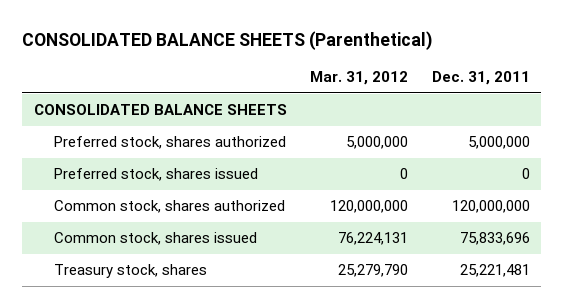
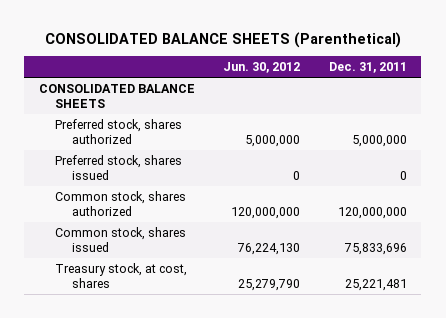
- | Mar. 31, 2012 | Dec. 31, 2011
+ | Jun. 30, 2012 | Dec. 31, 2011
- Treasury stock, shares | 25,279,790 | 25,221,481
+ Treasury stock, at cost, shares | 25,279,790 | 25,221,481

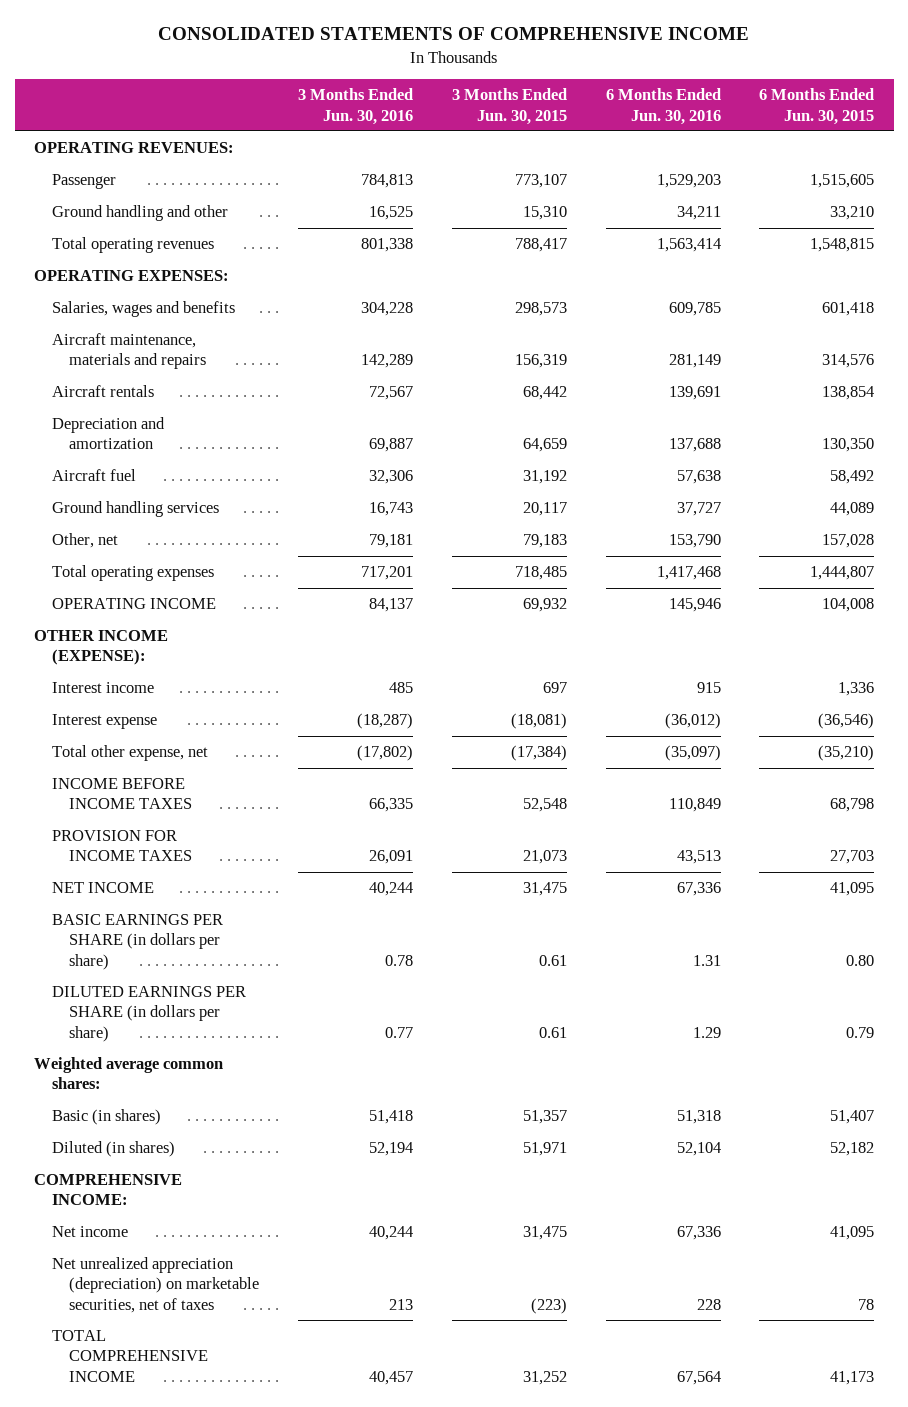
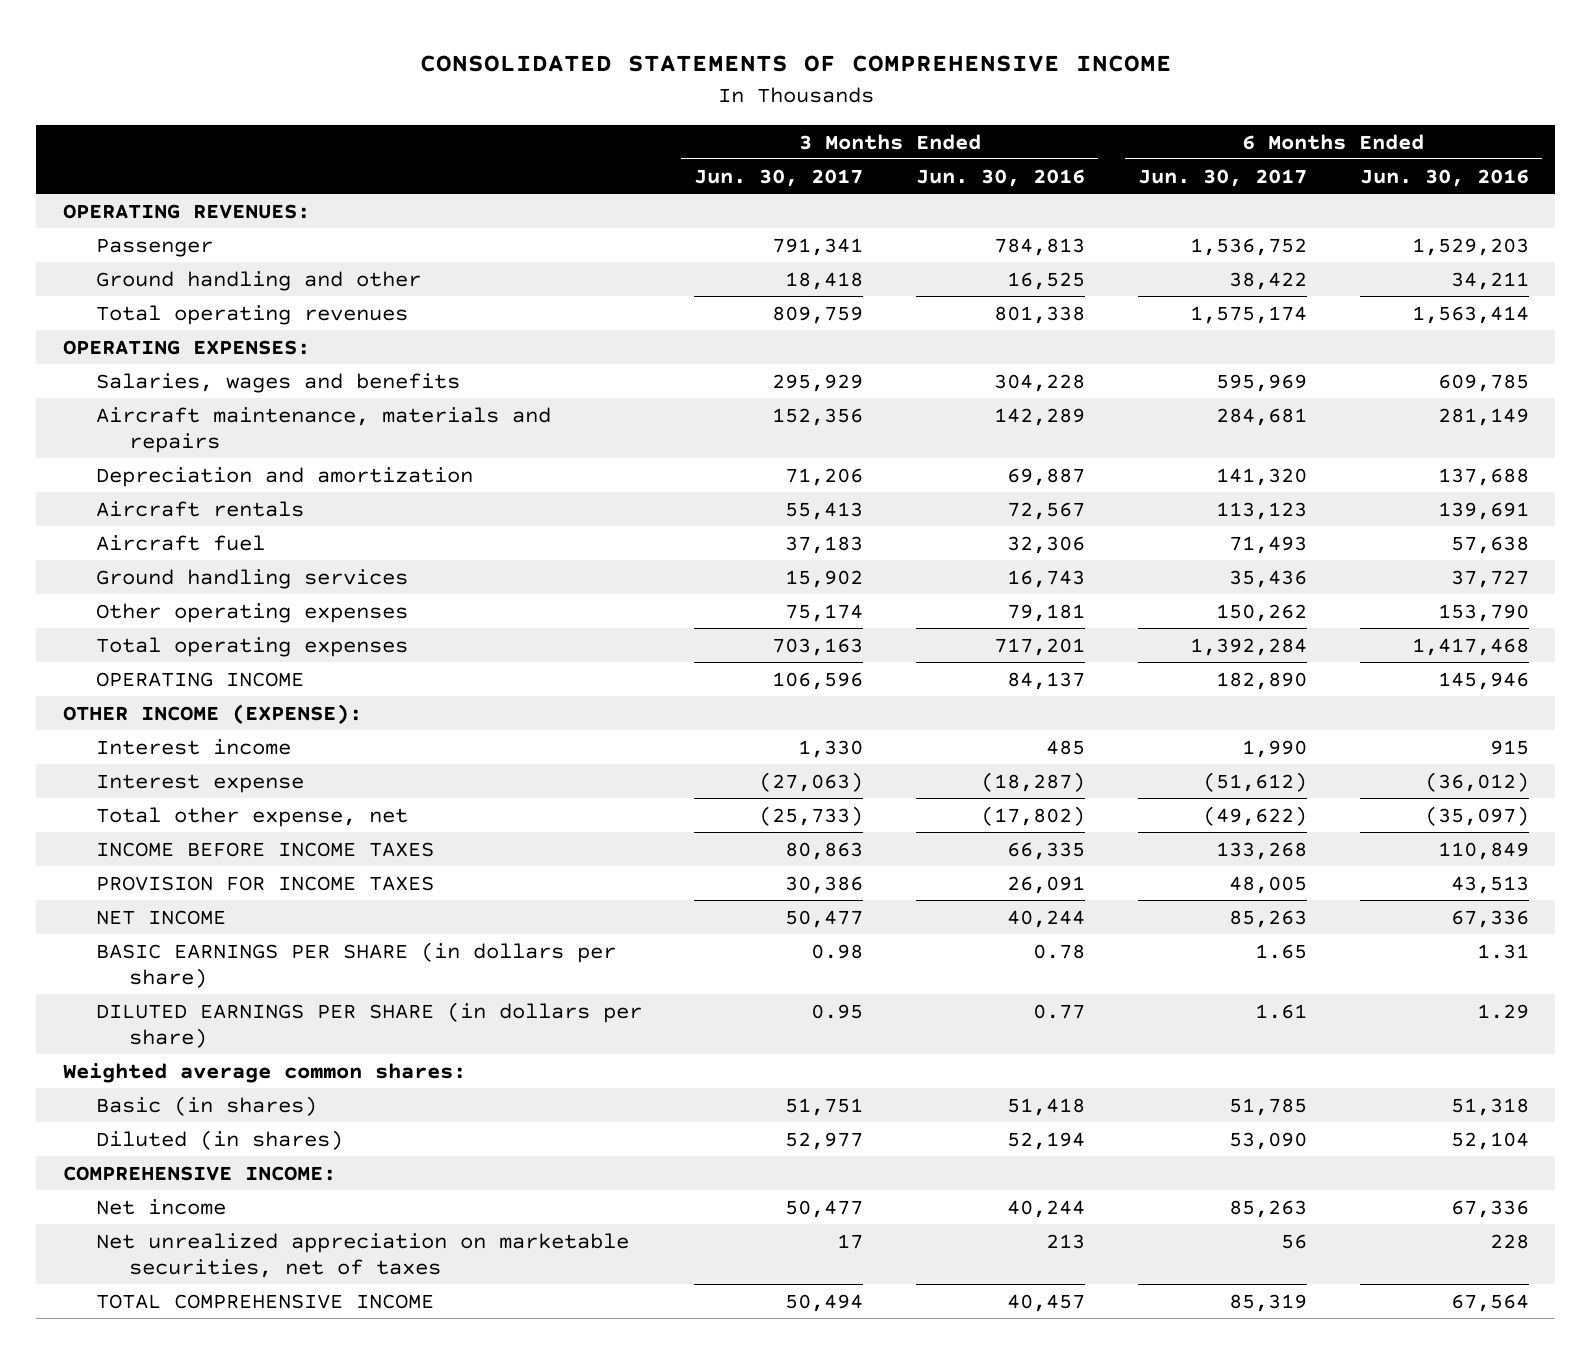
- | 3 Months Ended Jun. 30, 2016 | 3 Months Ended Jun. 30, 2015 | 6 Months Ended Jun. 30, 2016 | 6 Months Ended Jun. 30, 2015
+ | 3 Months Ended Jun. 30, 2017 | 3 Months Ended Jun. 30, 2016 | 6 Months Ended Jun. 30, 2017 | 6 Months Ended Jun. 30, 2016
moved down: Aircraft rentals | 55,413 | 72,567 | 113,123 | 139,691
- Other, net | 79,181 | 79,183 | 153,790 | 157,028
+ Other operating expenses | 75,174 | 79,181 | 150,262 | 153,790
- Net unrealized appreciation (depreciation) on marketable securities, net of taxes | 213 | (223) | 228 | 78
+ Net unrealized appreciation on marketable securities, net of taxes | 17 | 213 | 56 | 228

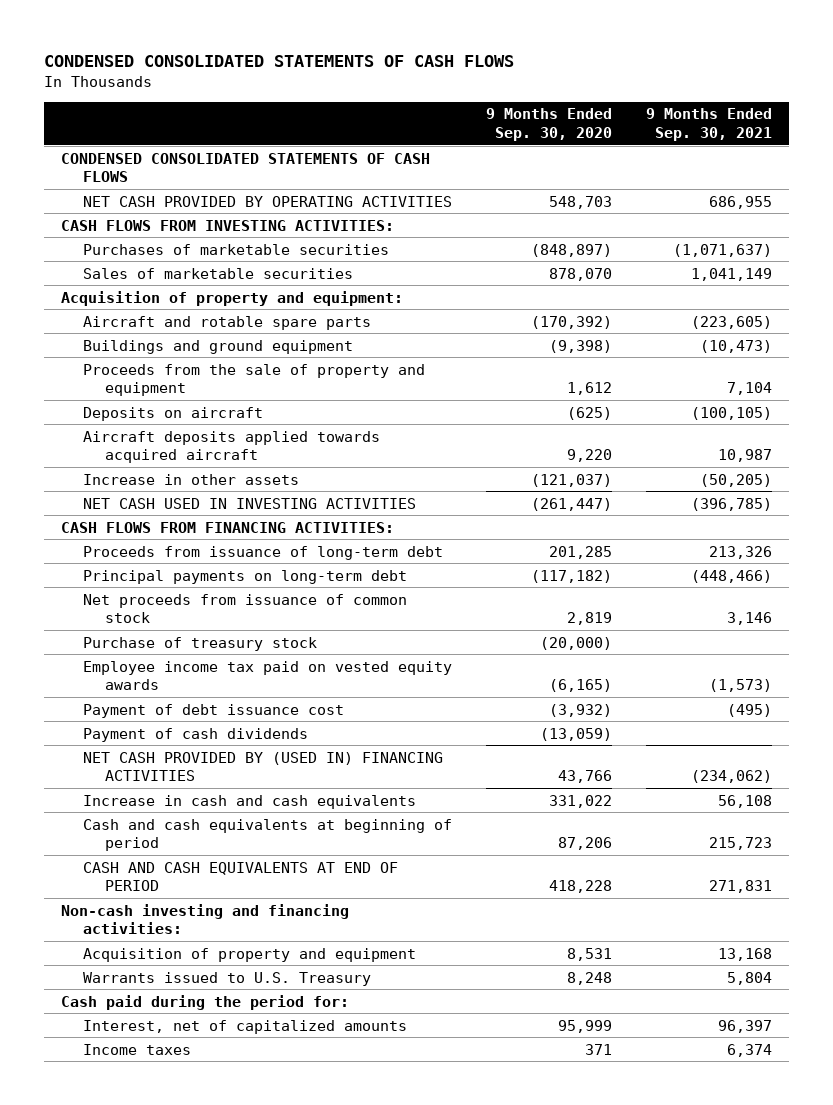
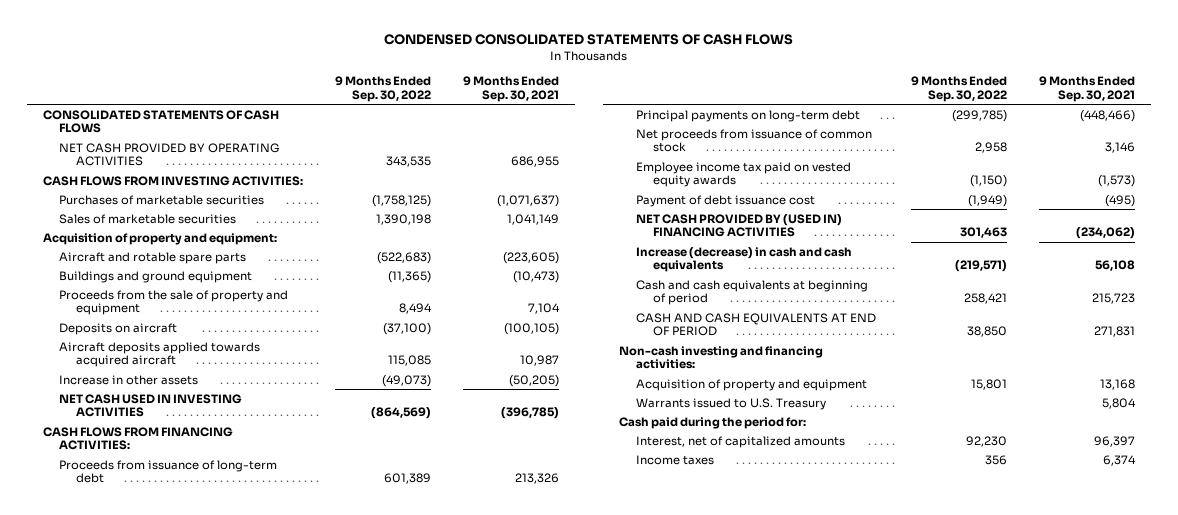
- | 9 Months Ended Sep. 30, 2020 | 9 Months Ended Sep. 30, 2021
+ | 9 Months Ended Sep. 30, 2022 | 9 Months Ended Sep. 30, 2021
- CONDENSED CONSOLIDATED STATEMENTS OF CASH FLOWS
+ CONSOLIDATED STATEMENTS OF CASH FLOWS
- Purchase of treasury stock | (20,000) |
- Payment of cash dividends | (13,059) |
- Increase in cash and cash equivalents | 331,022 | 56,108
+ Increase (decrease) in cash and cash equivalents | (219,571) | 56,108

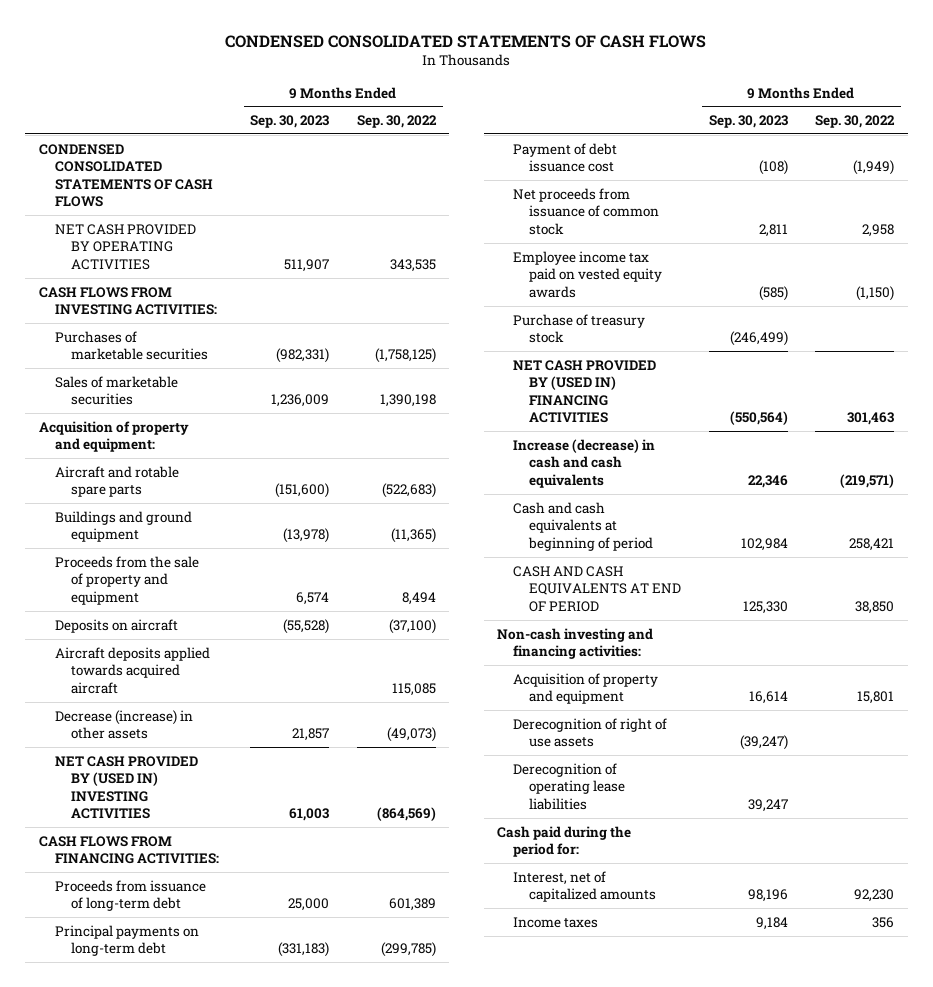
- | 9 Months Ended Sep. 30, 2022 | 9 Months Ended Sep. 30, 2021
+ | 9 Months Ended Sep. 30, 2023 | 9 Months Ended Sep. 30, 2022
- CONSOLIDATED STATEMENTS OF CASH FLOWS
+ CONDENSED CONSOLIDATED STATEMENTS OF CASH FLOWS
- Increase in other assets | (49,073) | (50,205)
- NET CASH USED IN INVESTING ACTIVITIES | (864,569) | (396,785)
+ Decrease (increase) in other assets | 21,857 | (49,073)
+ NET CASH PROVIDED BY (USED IN) INVESTING ACTIVITIES | 61,003 | (864,569)
moved up: Payment of debt issuance cost | (108) | (1,949)
+ Purchase of treasury stock | (246,499) |
- Warrants issued to U.S. Treasury | | 5,804
+ Derecognition of right of use assets | (39,247) |
+ Derecognition of operating lease liabilities | 39,247 |

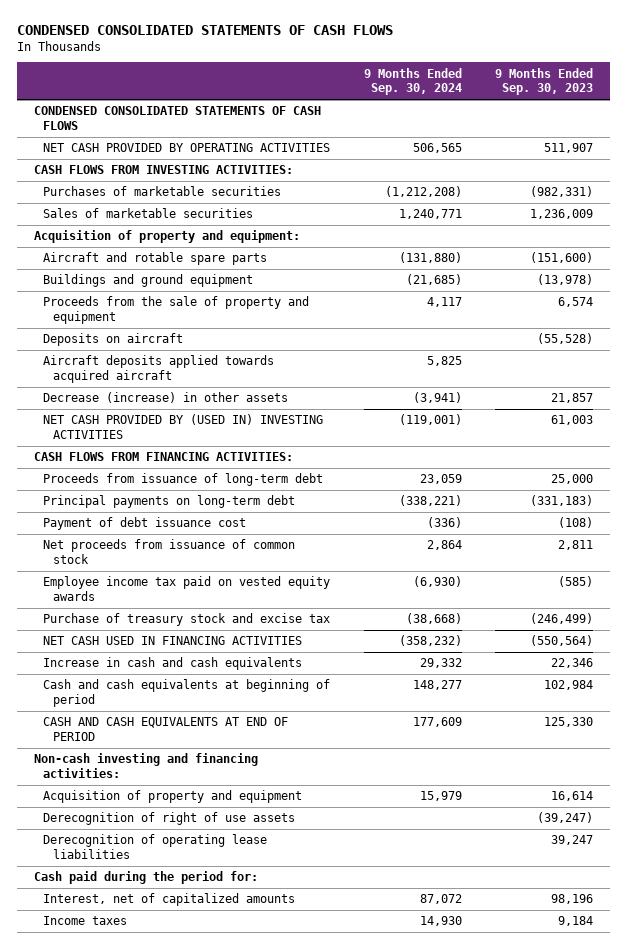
- | 9 Months Ended Sep. 30, 2023 | 9 Months Ended Sep. 30, 2022
+ | 9 Months Ended Sep. 30, 2024 | 9 Months Ended Sep. 30, 2023
- Purchase of treasury stock | (246,499) |
- NET CASH PROVIDED BY (USED IN) FINANCING ACTIVITIES | (550,564) | 301,463
- Increase (decrease) in cash and cash equivalents | 22,346 | (219,571)
+ Purchase of treasury stock and excise tax | (38,668) | (246,499)
+ NET CASH USED IN FINANCING ACTIVITIES | (358,232) | (550,564)
+ Increase in cash and cash equivalents | 29,332 | 22,346

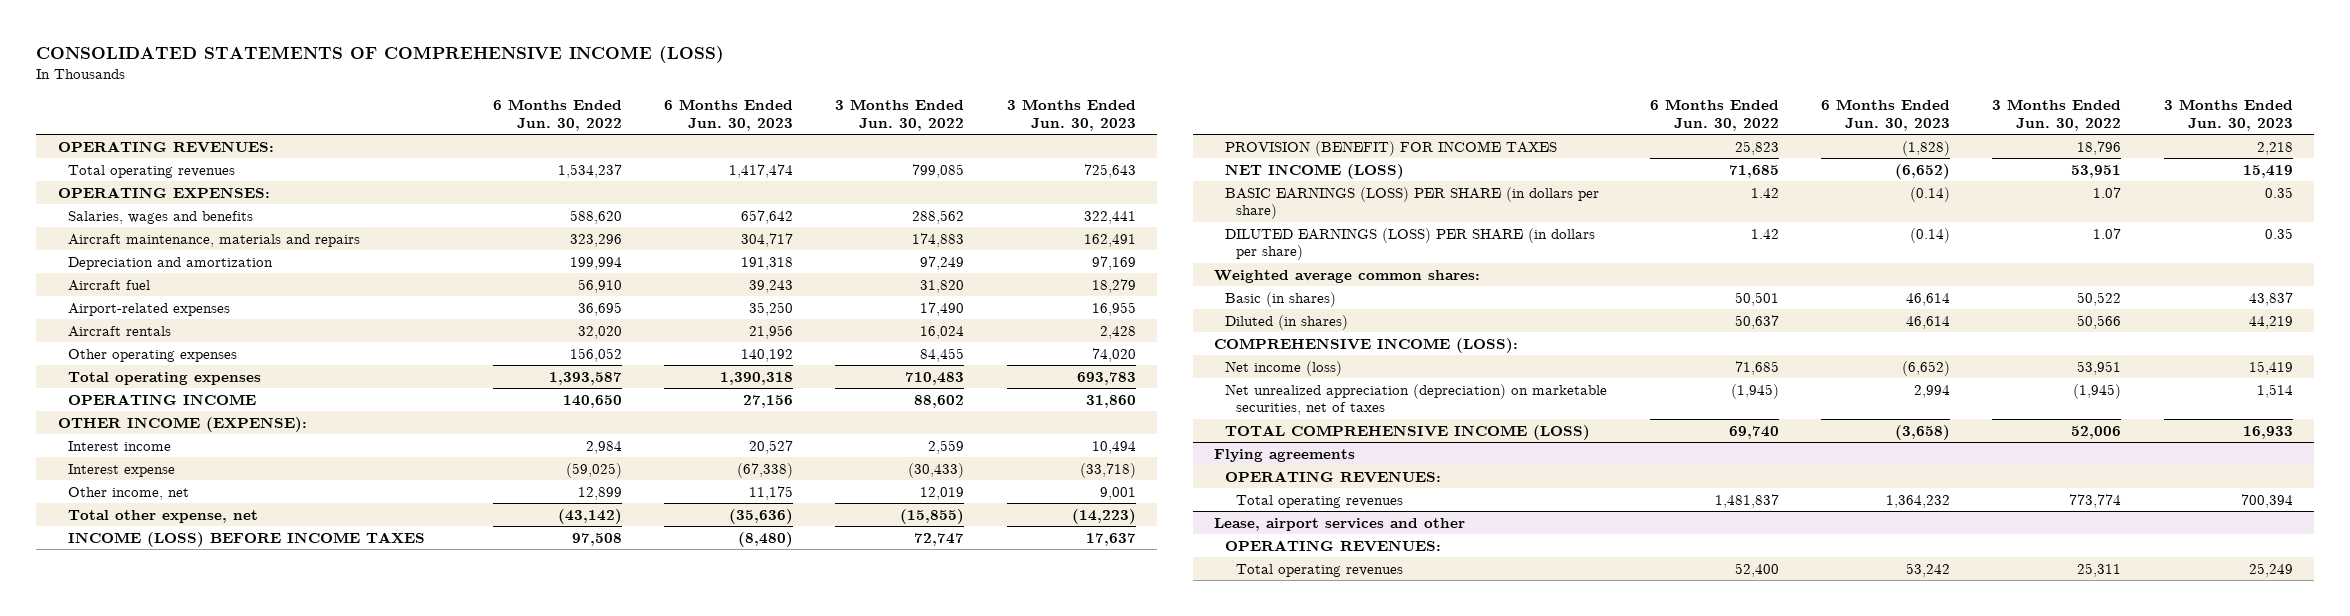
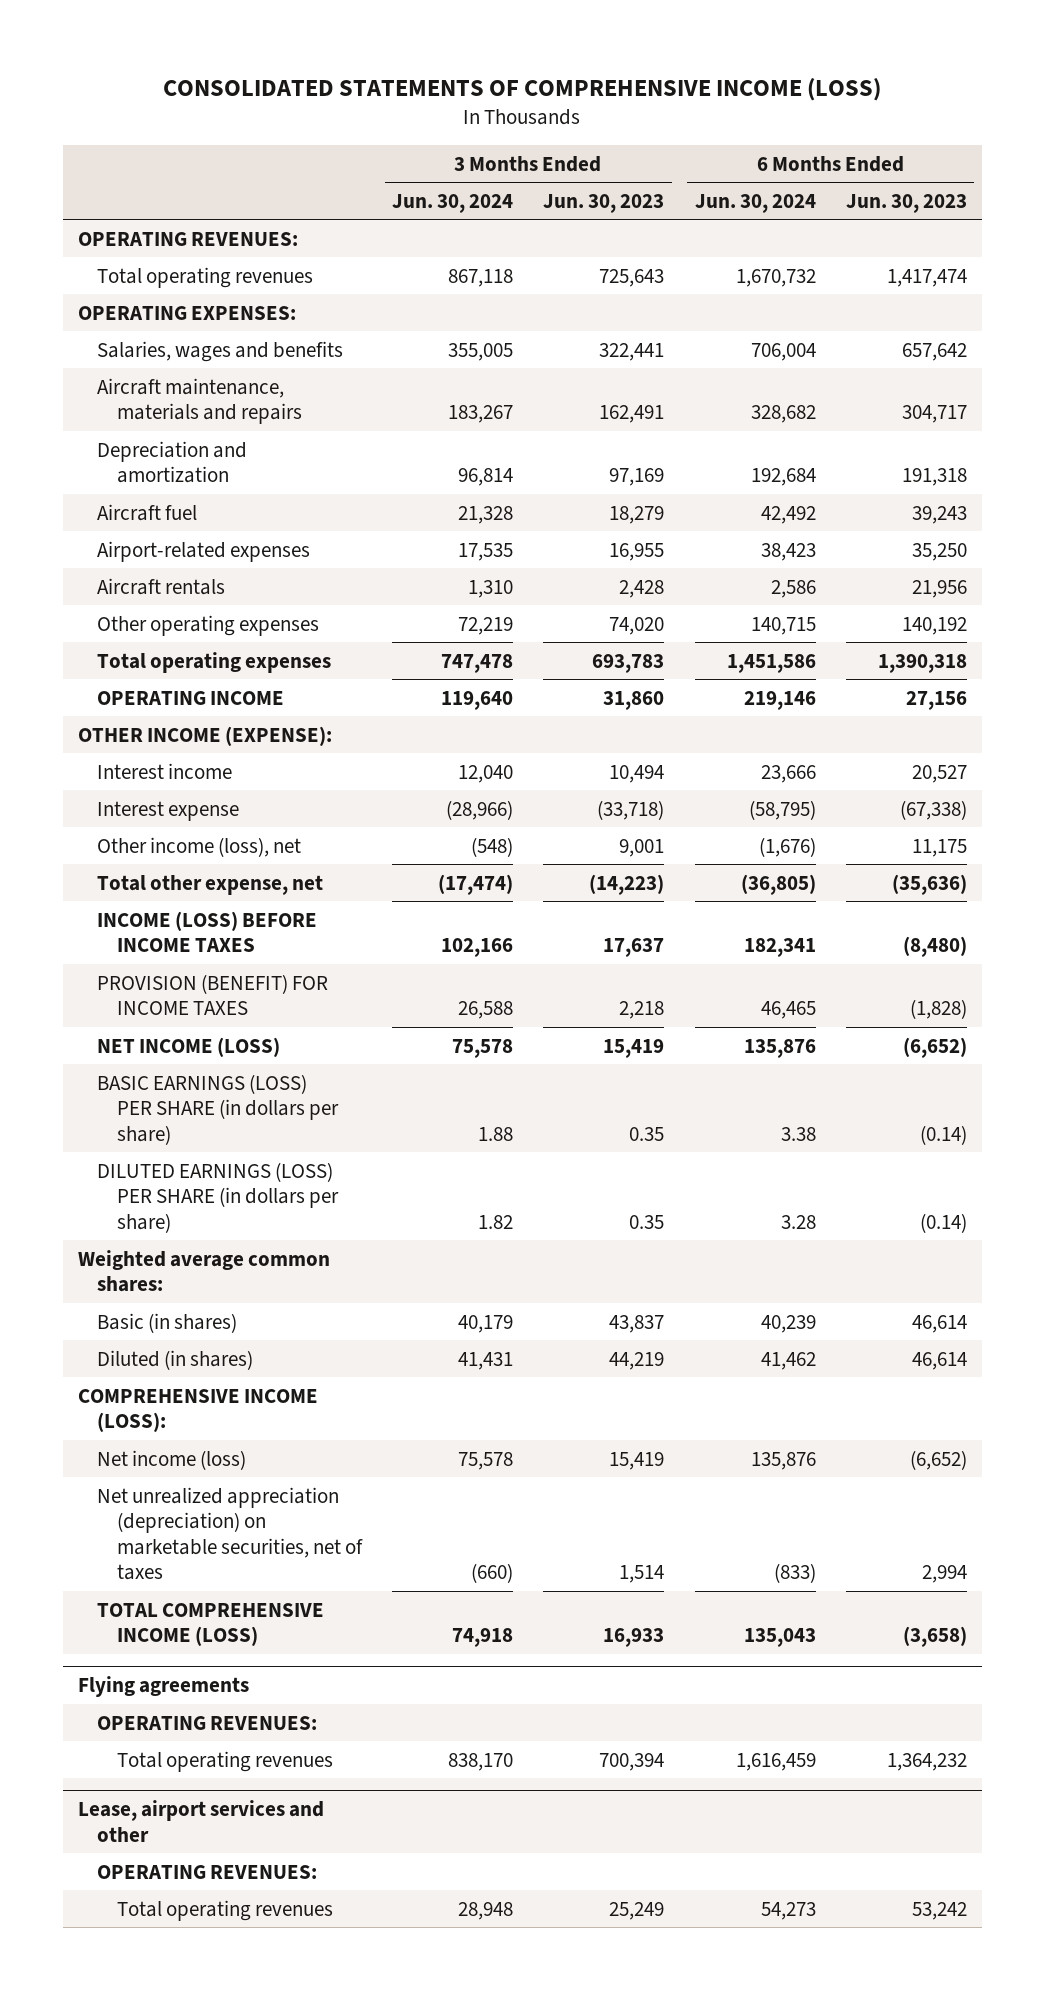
- | 6 Months Ended Jun. 30, 2022 | 6 Months Ended Jun. 30, 2023 | 3 Months Ended Jun. 30, 2022 | 3 Months Ended Jun. 30, 2023
+ | 3 Months Ended Jun. 30, 2024 | 3 Months Ended Jun. 30, 2023 | 6 Months Ended Jun. 30, 2024 | 6 Months Ended Jun. 30, 2023
- Other income, net | 12,899 | 11,175 | 12,019 | 9,001
+ Other income (loss), net | (548) | 9,001 | (1,676) | 11,175

